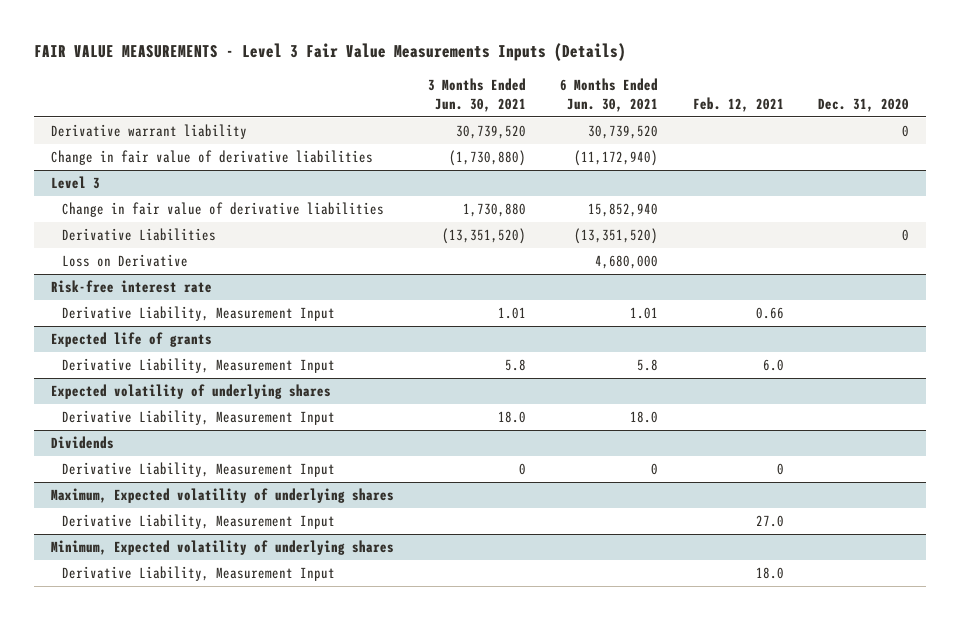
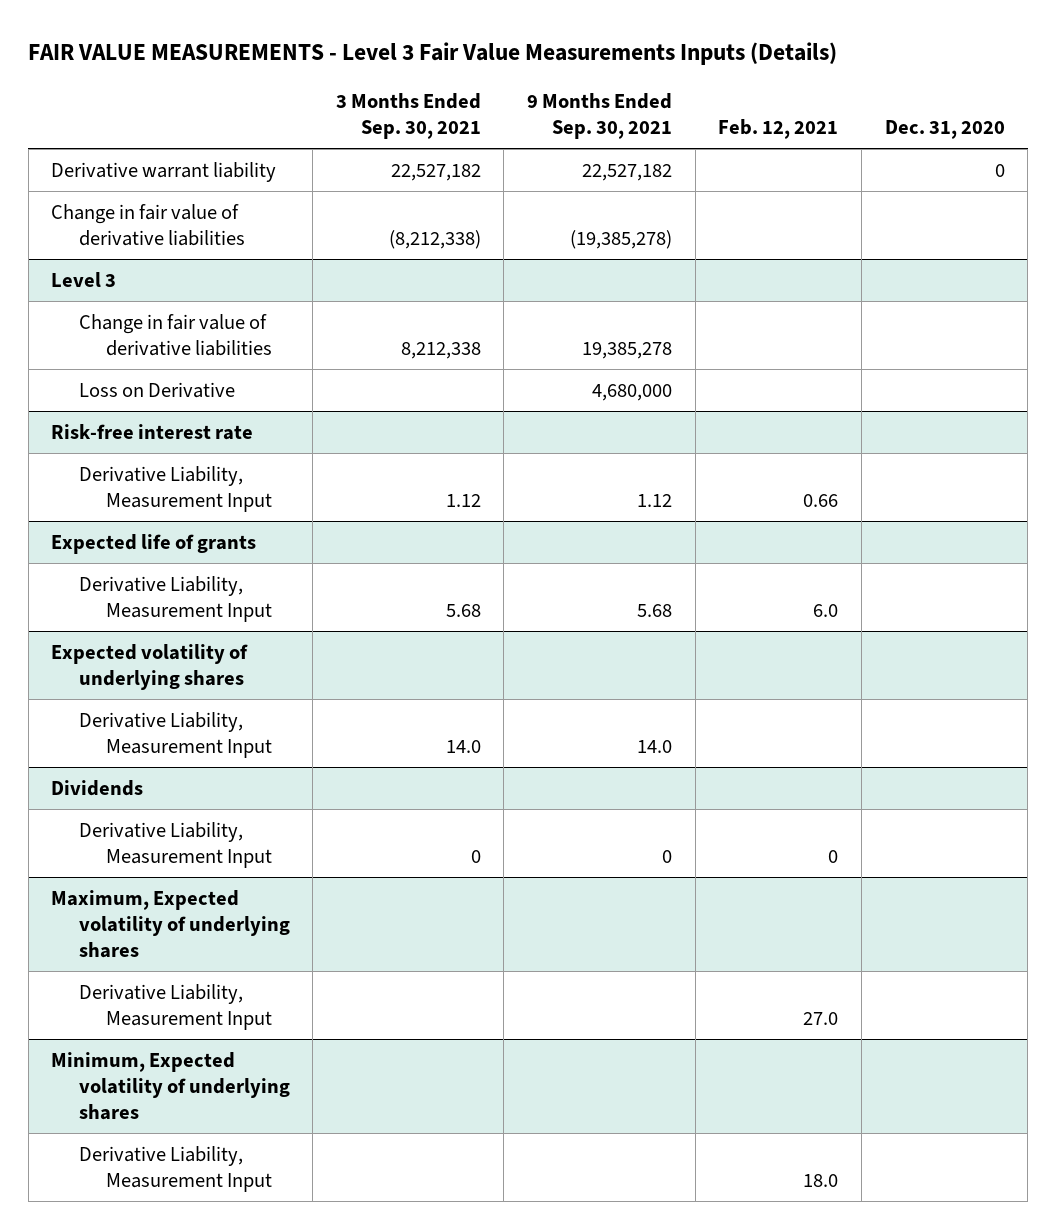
- | 3 Months Ended Jun. 30, 2021 | 6 Months Ended Jun. 30, 2021 | Feb. 12, 2021 | Dec. 31, 2020
+ | 3 Months Ended Sep. 30, 2021 | 9 Months Ended Sep. 30, 2021 | Feb. 12, 2021 | Dec. 31, 2020
@ Level 3
- Derivative Liabilities | (13,351,520) | (13,351,520) | | 0

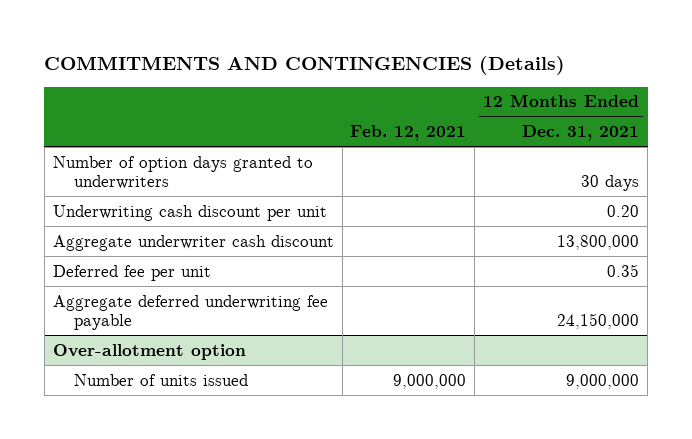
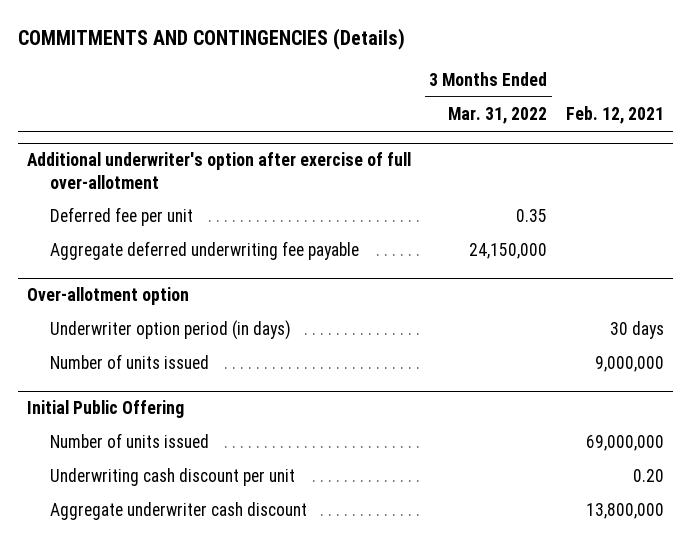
- | Feb. 12, 2021 | 12 Months Ended Dec. 31, 2021
+ | 3 Months Ended Mar. 31, 2022 | Feb. 12, 2021
- Number of option days granted to underwriters | | 30 days
- Underwriting cash discount per unit | | 0.20
- Aggregate underwriter cash discount | | 13,800,000
- Deferred fee per unit | | 0.35
- Aggregate deferred underwriting fee payable | | 24,150,000
+ Additional underwriter's option after exercise of full over-allotment
+ Deferred fee per unit | 0.35 |
+ Aggregate deferred underwriting fee payable | 24,150,000 |
@ Over-allotment option
+ Underwriter option period (in days) | | 30 days
+ Initial Public Offering
+ Number of units issued | | 69,000,000
+ Underwriting cash discount per unit | | 0.20
+ Aggregate underwriter cash discount | | 13,800,000

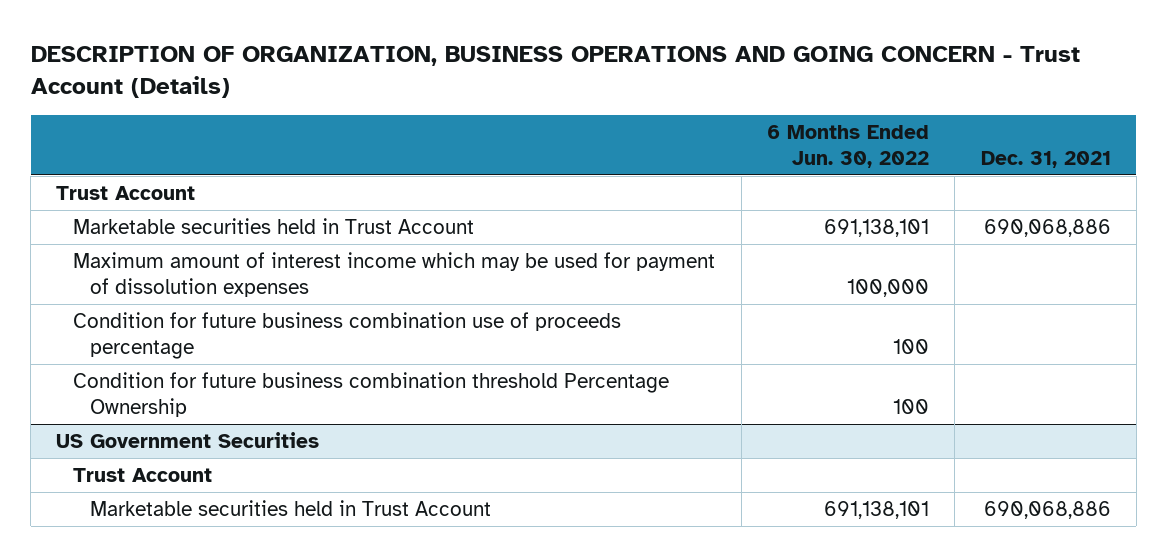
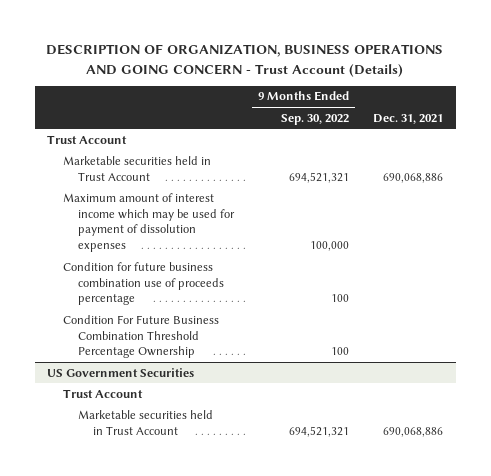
- | 6 Months Ended Jun. 30, 2022 | Dec. 31, 2021
+ | 9 Months Ended Sep. 30, 2022 | Dec. 31, 2021
- Condition for future business combination threshold Percentage Ownership | 100 |
+ Condition For Future Business Combination Threshold Percentage Ownership | 100 |

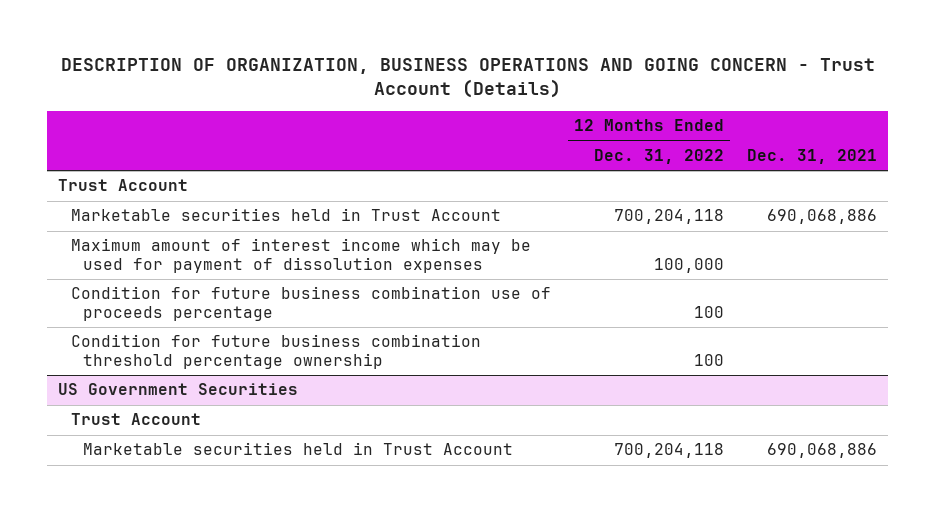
- | 9 Months Ended Sep. 30, 2022 | Dec. 31, 2021
+ | 12 Months Ended Dec. 31, 2022 | Dec. 31, 2021
- Condition For Future Business Combination Threshold Percentage Ownership | 100 |
+ Condition for future business combination threshold percentage ownership | 100 |

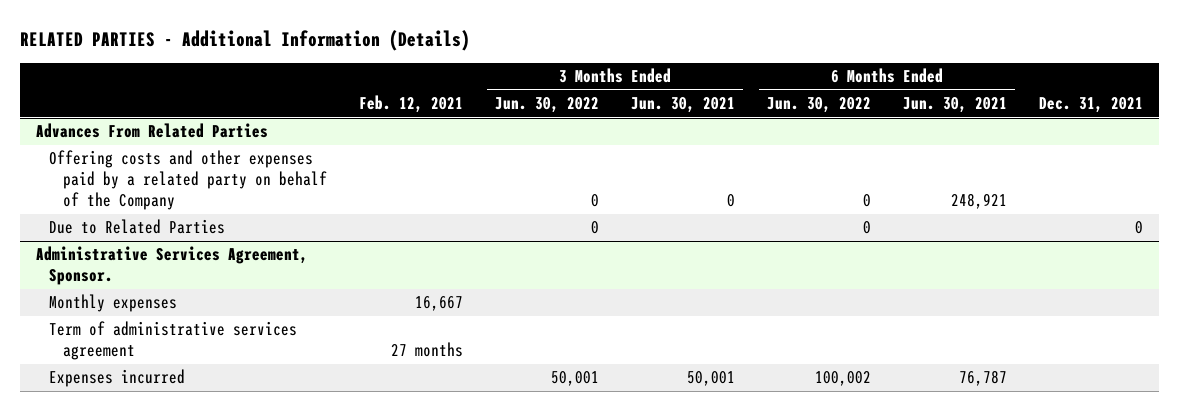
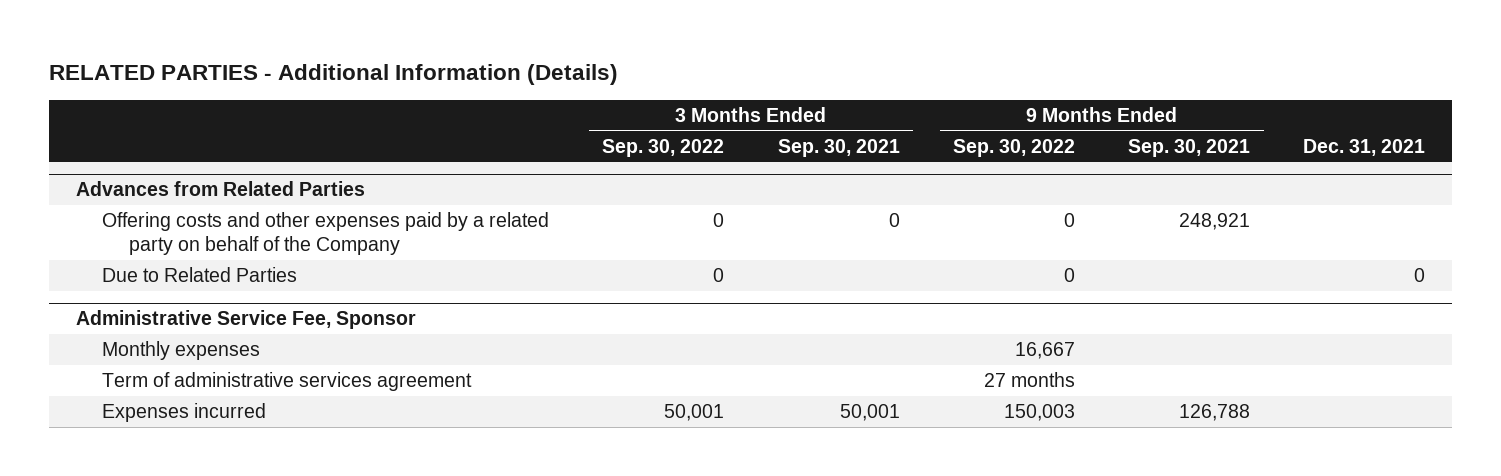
- | Feb. 12, 2021 | 3 Months Ended Jun. 30, 2022 | 3 Months Ended Jun. 30, 2021 | 6 Months Ended Jun. 30, 2022 | 6 Months Ended Jun. 30, 2021 | Dec. 31, 2021
+ | 3 Months Ended Sep. 30, 2022 | 3 Months Ended Sep. 30, 2021 | 9 Months Ended Sep. 30, 2022 | 9 Months Ended Sep. 30, 2021 | Dec. 31, 2021
- Advances From Related Parties
+ Advances from Related Parties
- Administrative Services Agreement, Sponsor.
- Monthly expenses | 16,667 | | | | |
- Term of administrative services agreement | 27 months | | | | |
- Expenses incurred | | 50,001 | 50,001 | 100,002 | 76,787 |
+ Administrative Service Fee, Sponsor
+ Monthly expenses | | | 16,667 | |
+ Term of administrative services agreement | | | 27 months | |
+ Expenses incurred | 50,001 | 50,001 | 150,003 | 126,788 |

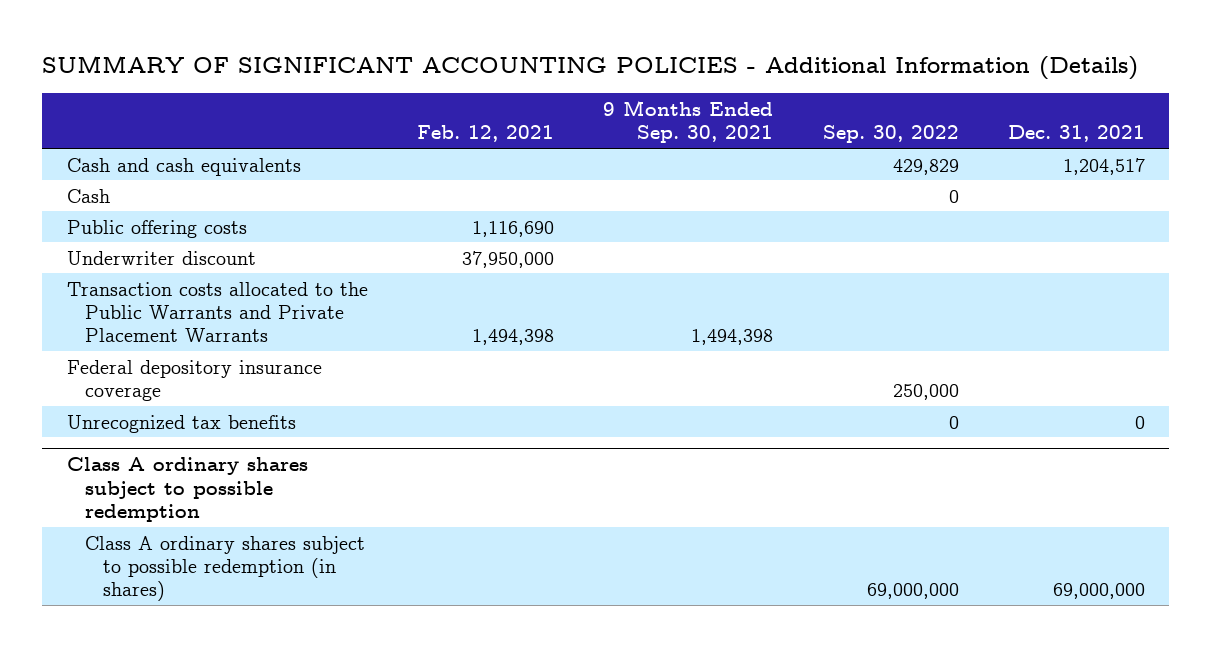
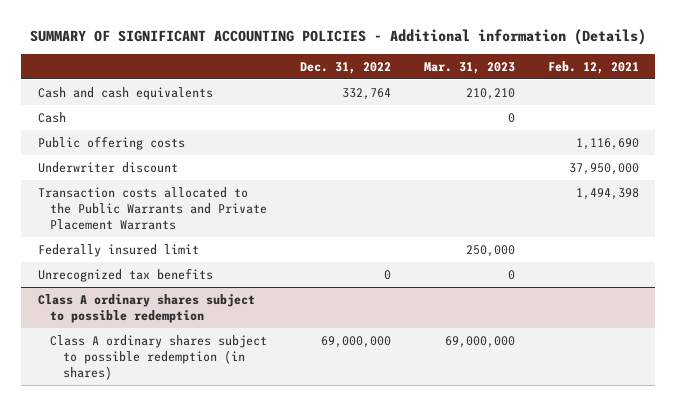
- SUMMARY OF SIGNIFICANT ACCOUNTING POLICIES - Additional Information (Details)
+ SUMMARY OF SIGNIFICANT ACCOUNTING POLICIES - Additional information (Details)
- | Feb. 12, 2021 | 9 Months Ended Sep. 30, 2021 | Sep. 30, 2022 | Dec. 31, 2021
+ | Dec. 31, 2022 | Mar. 31, 2023 | Feb. 12, 2021
- Federal depository insurance coverage | | | 250,000 |
+ Federally insured limit | | 250,000 |

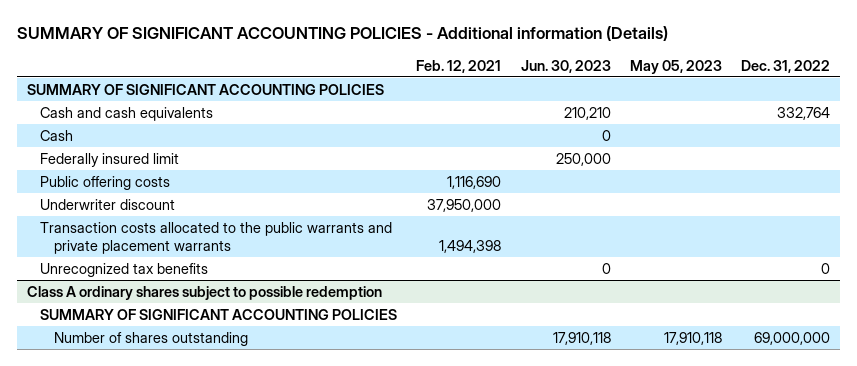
- | Dec. 31, 2022 | Mar. 31, 2023 | Feb. 12, 2021
+ | Feb. 12, 2021 | Jun. 30, 2023 | May 05, 2023 | Dec. 31, 2022
+ SUMMARY OF SIGNIFICANT ACCOUNTING POLICIES
moved up: Federally insured limit | | 250,000 | |
- Transaction costs allocated to the Public Warrants and Private Placement Warrants | | | 1,494,398
+ Transaction costs allocated to the public warrants and private placement warrants | 1,494,398 | | |
@ Class A ordinary shares subject to possible redemption
- Class A ordinary shares subject to possible redemption (in shares) | 69,000,000 | 69,000,000 |
+ SUMMARY OF SIGNIFICANT ACCOUNTING POLICIES
+ Number of shares outstanding | | 17,910,118 | 17,910,118 | 69,000,000

